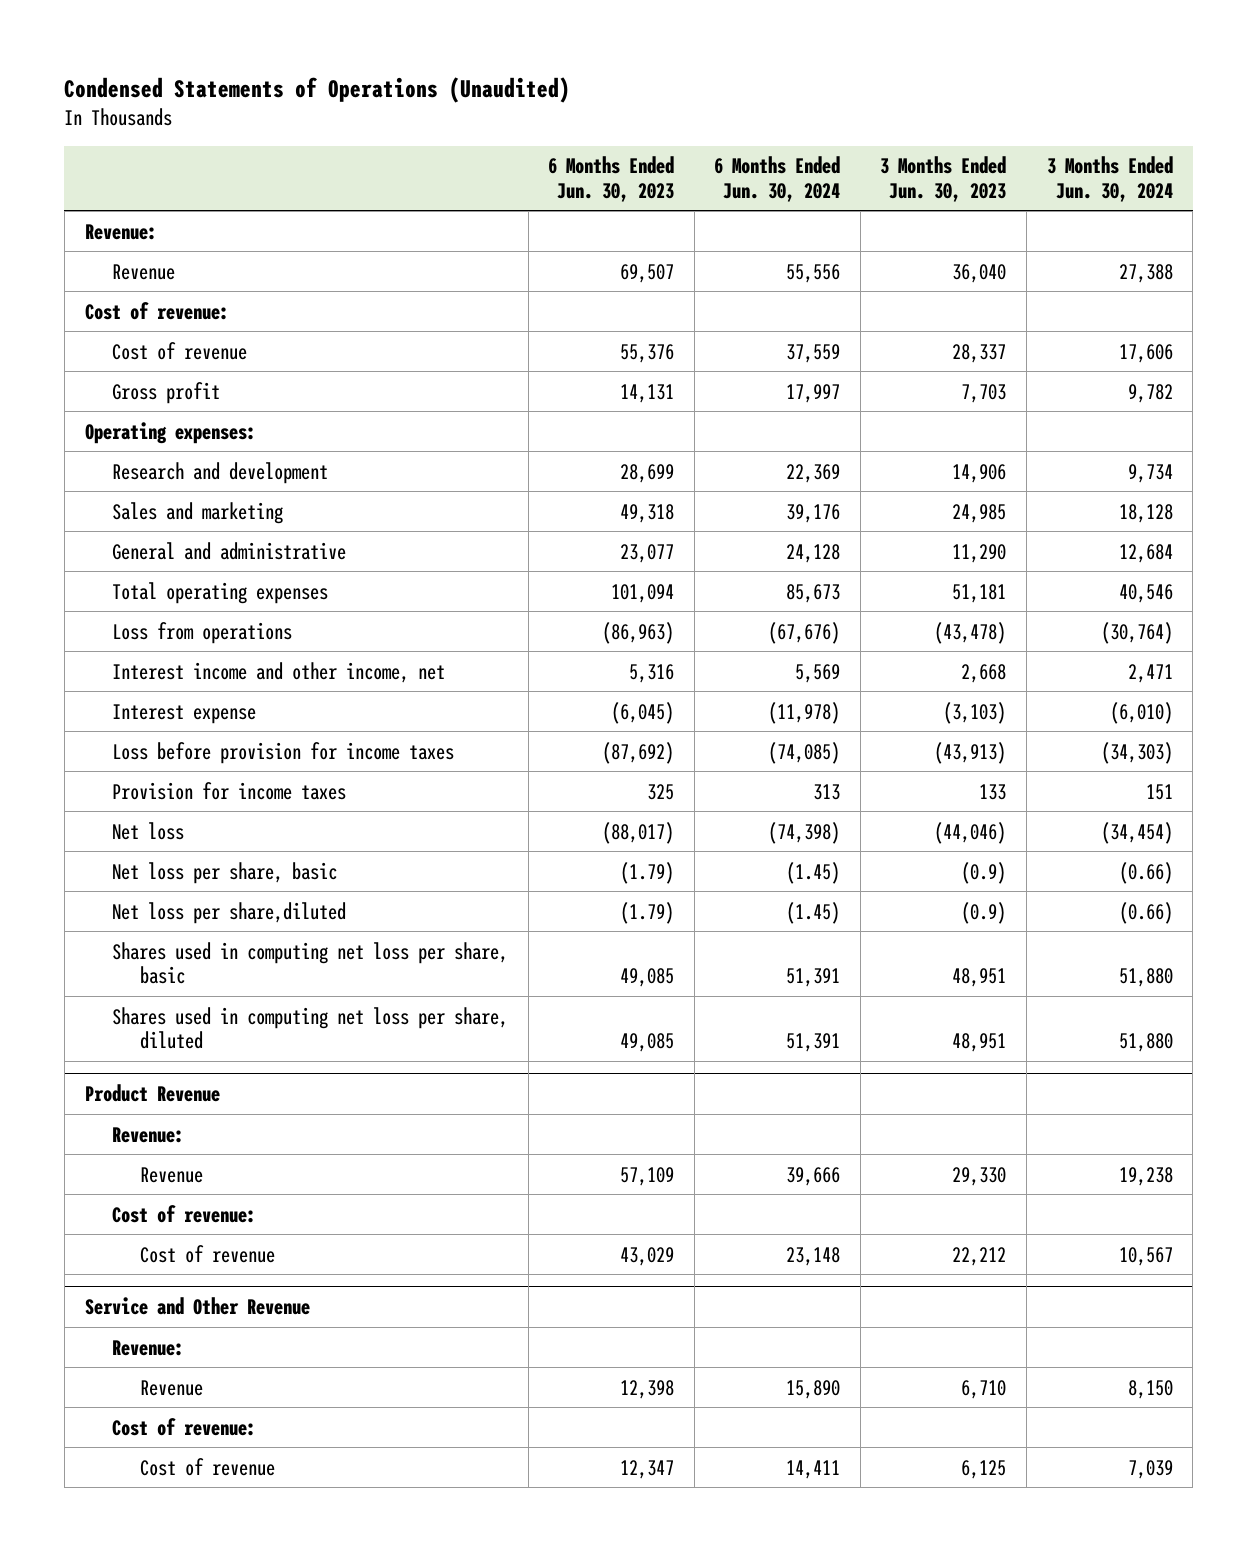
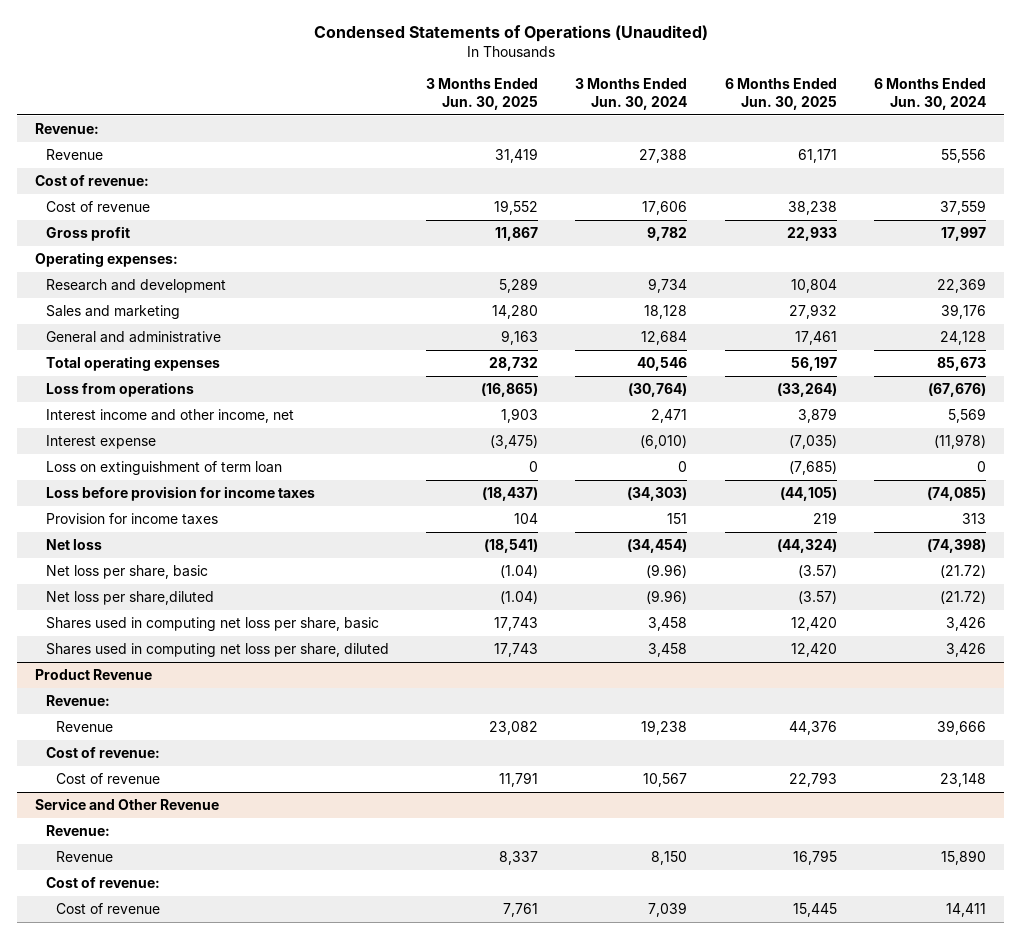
- | 6 Months Ended Jun. 30, 2023 | 6 Months Ended Jun. 30, 2024 | 3 Months Ended Jun. 30, 2023 | 3 Months Ended Jun. 30, 2024
+ | 3 Months Ended Jun. 30, 2025 | 3 Months Ended Jun. 30, 2024 | 6 Months Ended Jun. 30, 2025 | 6 Months Ended Jun. 30, 2024
+ Loss on extinguishment of term loan | 0 | 0 | (7,685) | 0
- Net loss per share, basic | (1.79) | (1.45) | (0.9) | (0.66)
- Net loss per share,diluted | (1.79) | (1.45) | (0.9) | (0.66)
- Shares used in computing net loss per share, basic | 49,085 | 51,391 | 48,951 | 51,880
- Shares used in computing net loss per share, diluted | 49,085 | 51,391 | 48,951 | 51,880
+ Net loss per share, basic | (1.04) | (9.96) | (3.57) | (21.72)
+ Net loss per share,diluted | (1.04) | (9.96) | (3.57) | (21.72)
+ Shares used in computing net loss per share, basic | 17,743 | 3,458 | 12,420 | 3,426
+ Shares used in computing net loss per share, diluted | 17,743 | 3,458 | 12,420 | 3,426

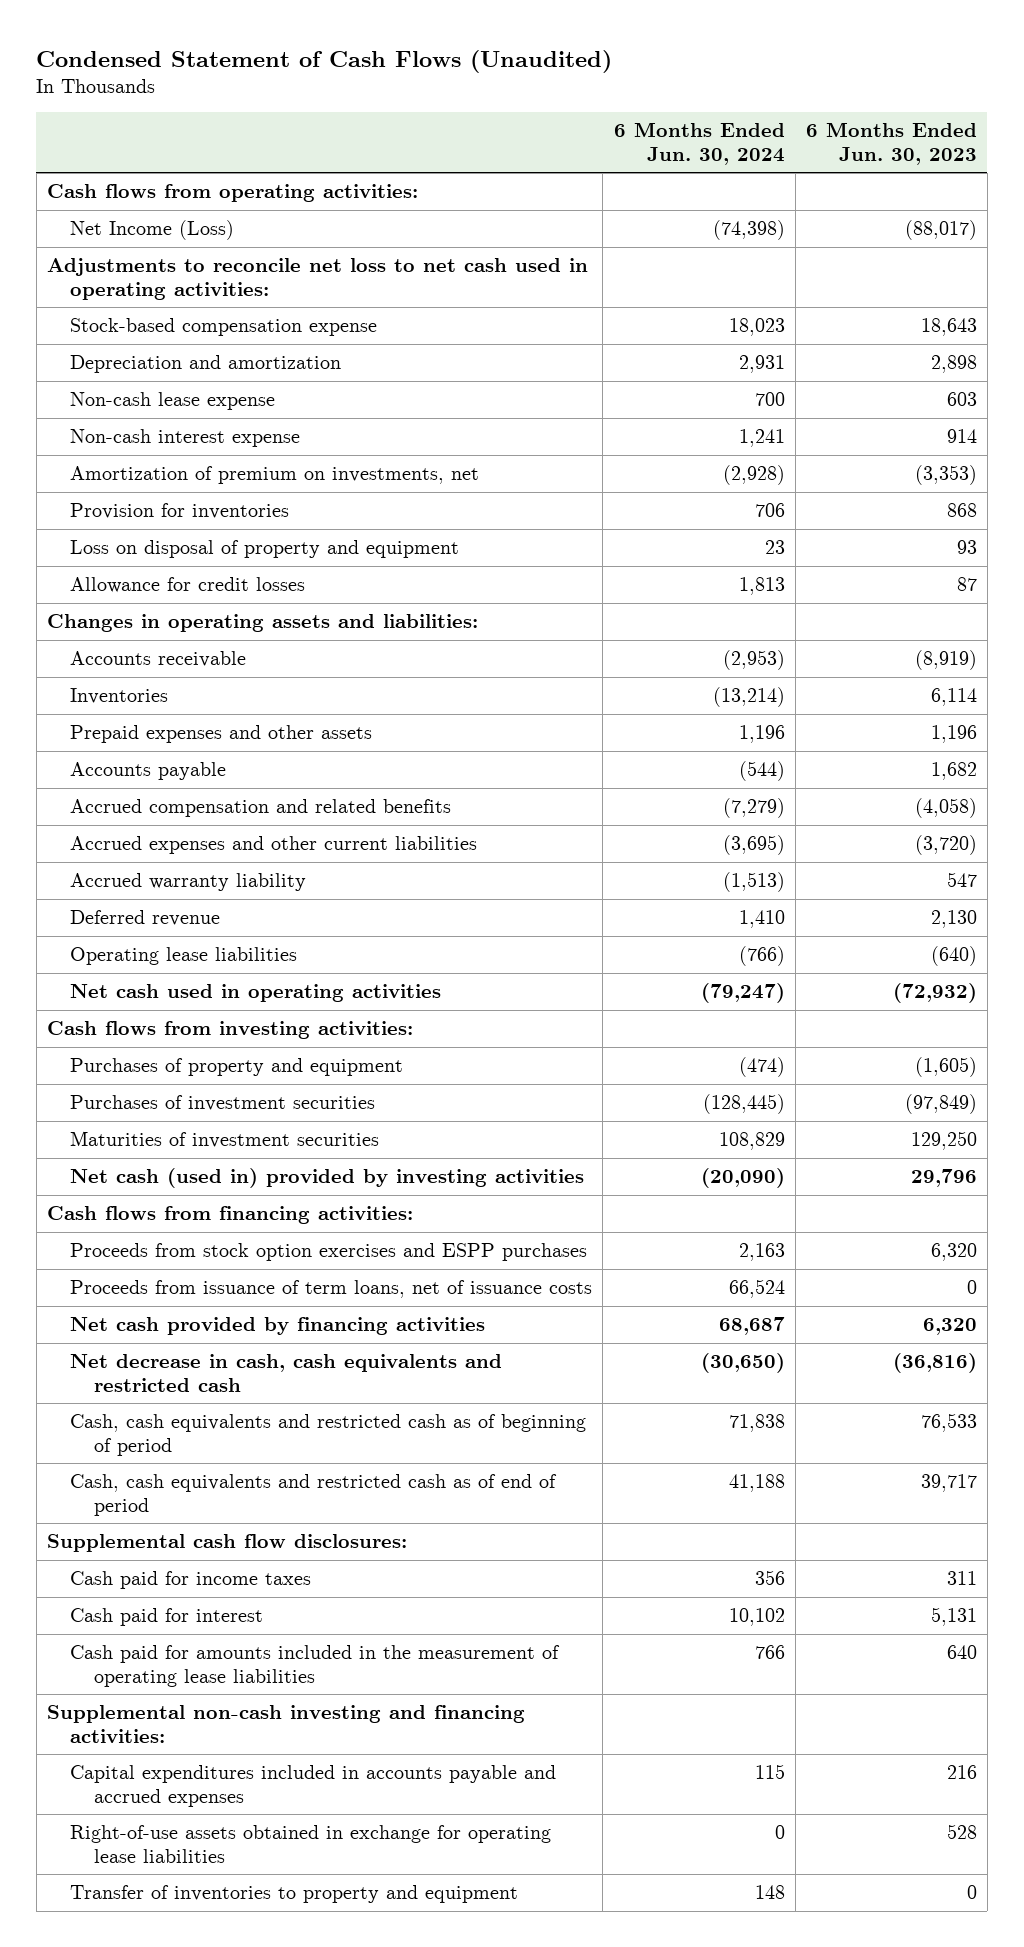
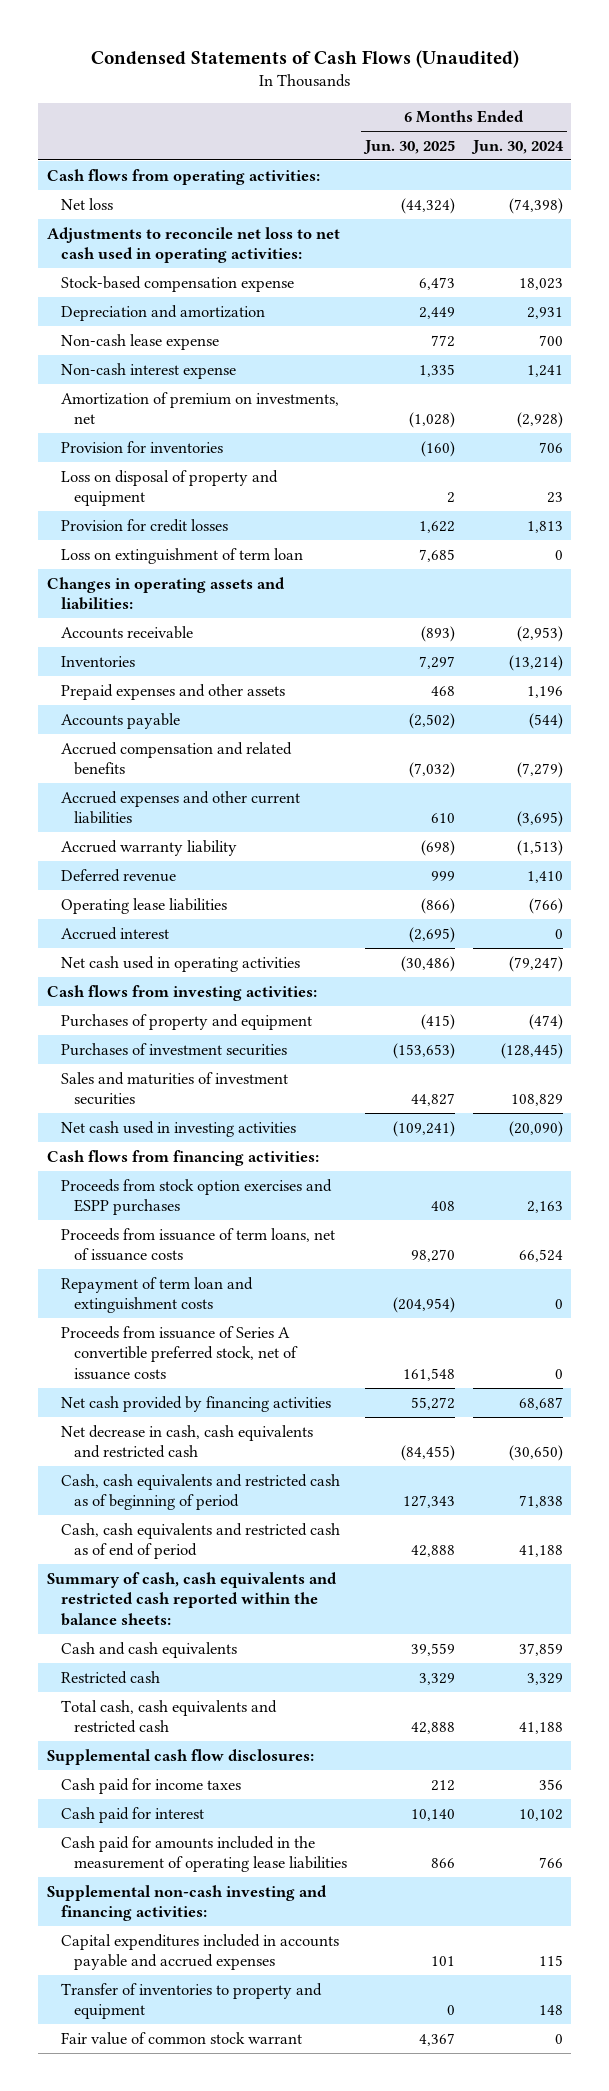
- Condensed Statement of Cash Flows (Unaudited)
+ Condensed Statements of Cash Flows (Unaudited)
- | 6 Months Ended Jun. 30, 2024 | 6 Months Ended Jun. 30, 2023
+ | 6 Months Ended Jun. 30, 2025 | 6 Months Ended Jun. 30, 2024
- Net Income (Loss) | (74,398) | (88,017)
+ Net loss | (44,324) | (74,398)
- Allowance for credit losses | 1,813 | 87
+ Provision for credit losses | 1,622 | 1,813
+ Loss on extinguishment of term loan | 7,685 | 0
+ Accrued interest | (2,695) | 0
- Maturities of investment securities | 108,829 | 129,250
- Net cash (used in) provided by investing activities | (20,090) | 29,796
+ Sales and maturities of investment securities | 44,827 | 108,829
+ Net cash used in investing activities | (109,241) | (20,090)
+ Repayment of term loan and extinguishment costs | (204,954) | 0
+ Proceeds from issuance of Series A convertible preferred stock, net of issuance costs | 161,548 | 0
+ Summary of cash, cash equivalents and restricted cash reported within the balance sheets:
+ Cash and cash equivalents | 39,559 | 37,859
+ Restricted cash | 3,329 | 3,329
+ Total cash, cash equivalents and restricted cash | 42,888 | 41,188
- Right-of-use assets obtained in exchange for operating lease liabilities | 0 | 528
+ Fair value of common stock warrant | 4,367 | 0

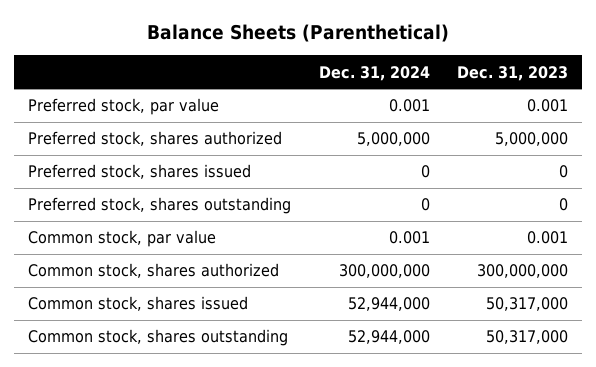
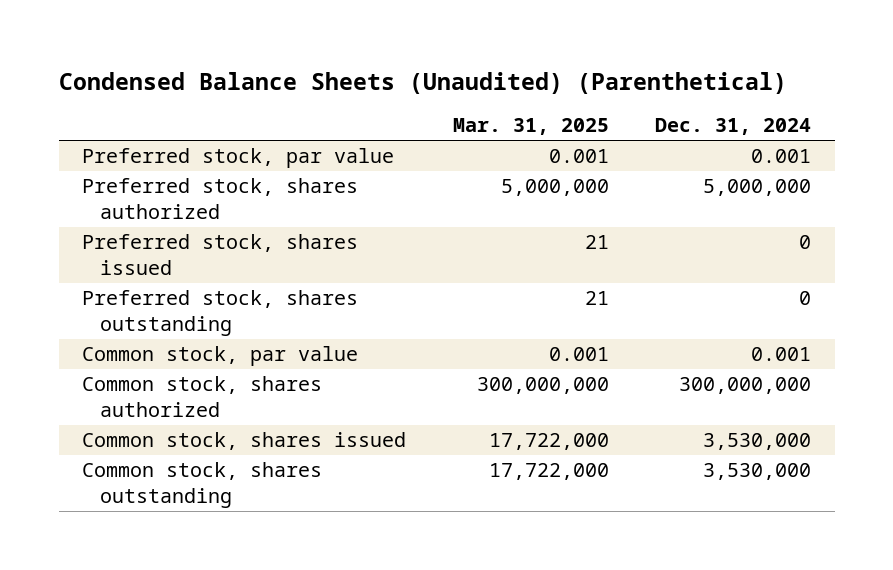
- Balance Sheets (Parenthetical)
+ Condensed Balance Sheets (Unaudited) (Parenthetical)
- | Dec. 31, 2024 | Dec. 31, 2023
+ | Mar. 31, 2025 | Dec. 31, 2024
- Common stock, shares issued | 52,944,000 | 50,317,000
- Common stock, shares outstanding | 52,944,000 | 50,317,000
+ Common stock, shares issued | 17,722,000 | 3,530,000
+ Common stock, shares outstanding | 17,722,000 | 3,530,000

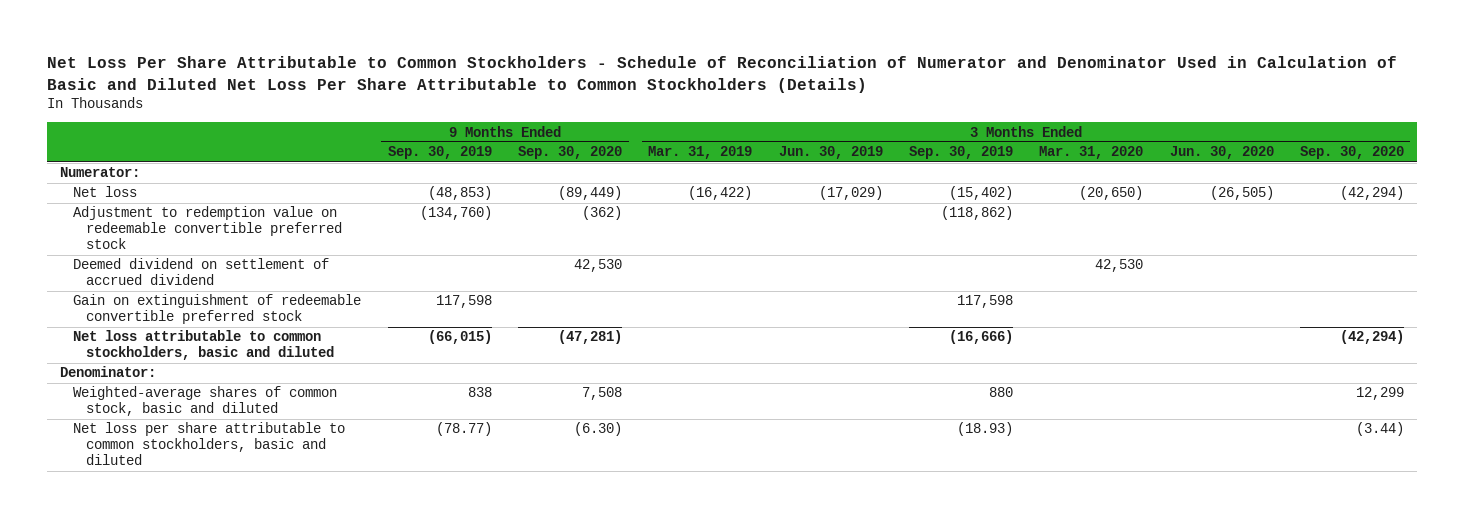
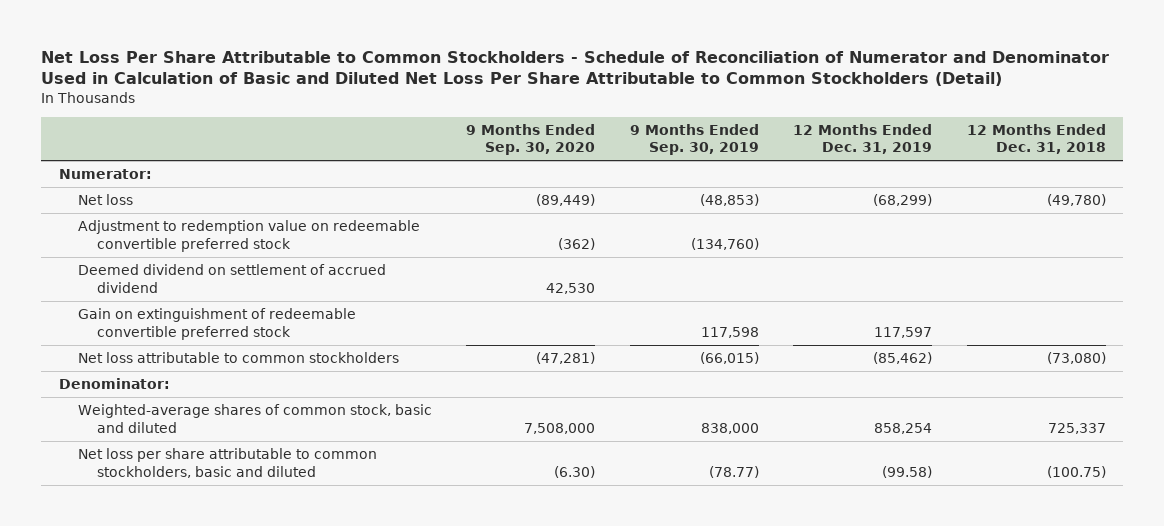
- Net Loss Per Share Attributable to Common Stockholders - Schedule of Reconciliation of Numerator and Denominator Used in Calculation of Basic and Diluted Net Loss Per Share Attributable to Common Stockholders (Details)
+ Net Loss Per Share Attributable to Common Stockholders - Schedule of Reconciliation of Numerator and Denominator Used in Calculation of Basic and Diluted Net Loss Per Share Attributable to Common Stockholders (Detail)
- | 9 Months Ended Sep. 30, 2019 | 9 Months Ended Sep. 30, 2020 | 3 Months Ended Mar. 31, 2019 | 3 Months Ended Jun. 30, 2019 | 3 Months Ended Sep. 30, 2019 | 3 Months Ended Mar. 31, 2020 | 3 Months Ended Jun. 30, 2020 | 3 Months Ended Sep. 30, 2020
+ | 9 Months Ended Sep. 30, 2020 | 9 Months Ended Sep. 30, 2019 | 12 Months Ended Dec. 31, 2019 | 12 Months Ended Dec. 31, 2018
- Net loss attributable to common stockholders, basic and diluted | (66,015) | (47,281) | | | (16,666) | | | (42,294)
+ Net loss attributable to common stockholders | (47,281) | (66,015) | (85,462) | (73,080)
- Weighted-average shares of common stock, basic and diluted | 838 | 7,508 | | | 880 | | | 12,299
+ Weighted-average shares of common stock, basic and diluted | 7,508,000 | 838,000 | 858,254 | 725,337

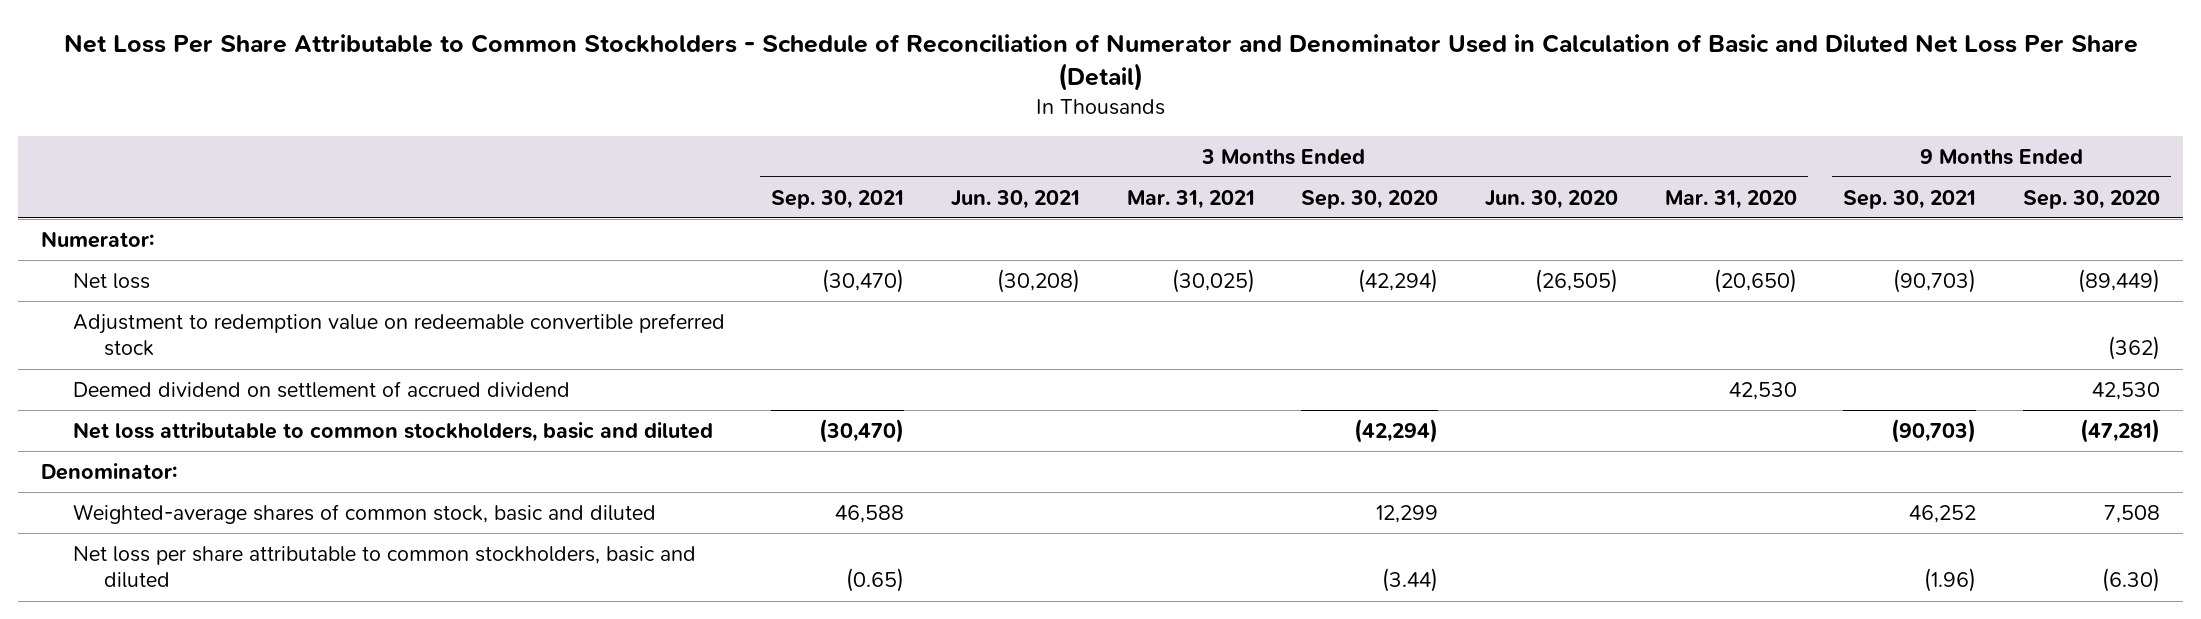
- Net Loss Per Share Attributable to Common Stockholders - Schedule of Reconciliation of Numerator and Denominator Used in Calculation of Basic and Diluted Net Loss Per Share Attributable to Common Stockholders (Detail)
+ Net Loss Per Share Attributable to Common Stockholders - Schedule of Reconciliation of Numerator and Denominator Used in Calculation of Basic and Diluted Net Loss Per Share (Detail)
- | 9 Months Ended Sep. 30, 2020 | 9 Months Ended Sep. 30, 2019 | 12 Months Ended Dec. 31, 2019 | 12 Months Ended Dec. 31, 2018
+ | 3 Months Ended Sep. 30, 2021 | 3 Months Ended Jun. 30, 2021 | 3 Months Ended Mar. 31, 2021 | 3 Months Ended Sep. 30, 2020 | 3 Months Ended Jun. 30, 2020 | 3 Months Ended Mar. 31, 2020 | 9 Months Ended Sep. 30, 2021 | 9 Months Ended Sep. 30, 2020
- Gain on extinguishment of redeemable convertible preferred stock | | 117,598 | 117,597 |
- Net loss attributable to common stockholders | (47,281) | (66,015) | (85,462) | (73,080)
+ Net loss attributable to common stockholders, basic and diluted | (30,470) | | | (42,294) | | | (90,703) | (47,281)
- Weighted-average shares of common stock, basic and diluted | 7,508,000 | 838,000 | 858,254 | 725,337
+ Weighted-average shares of common stock, basic and diluted | 46,588 | | | 12,299 | | | 46,252 | 7,508

